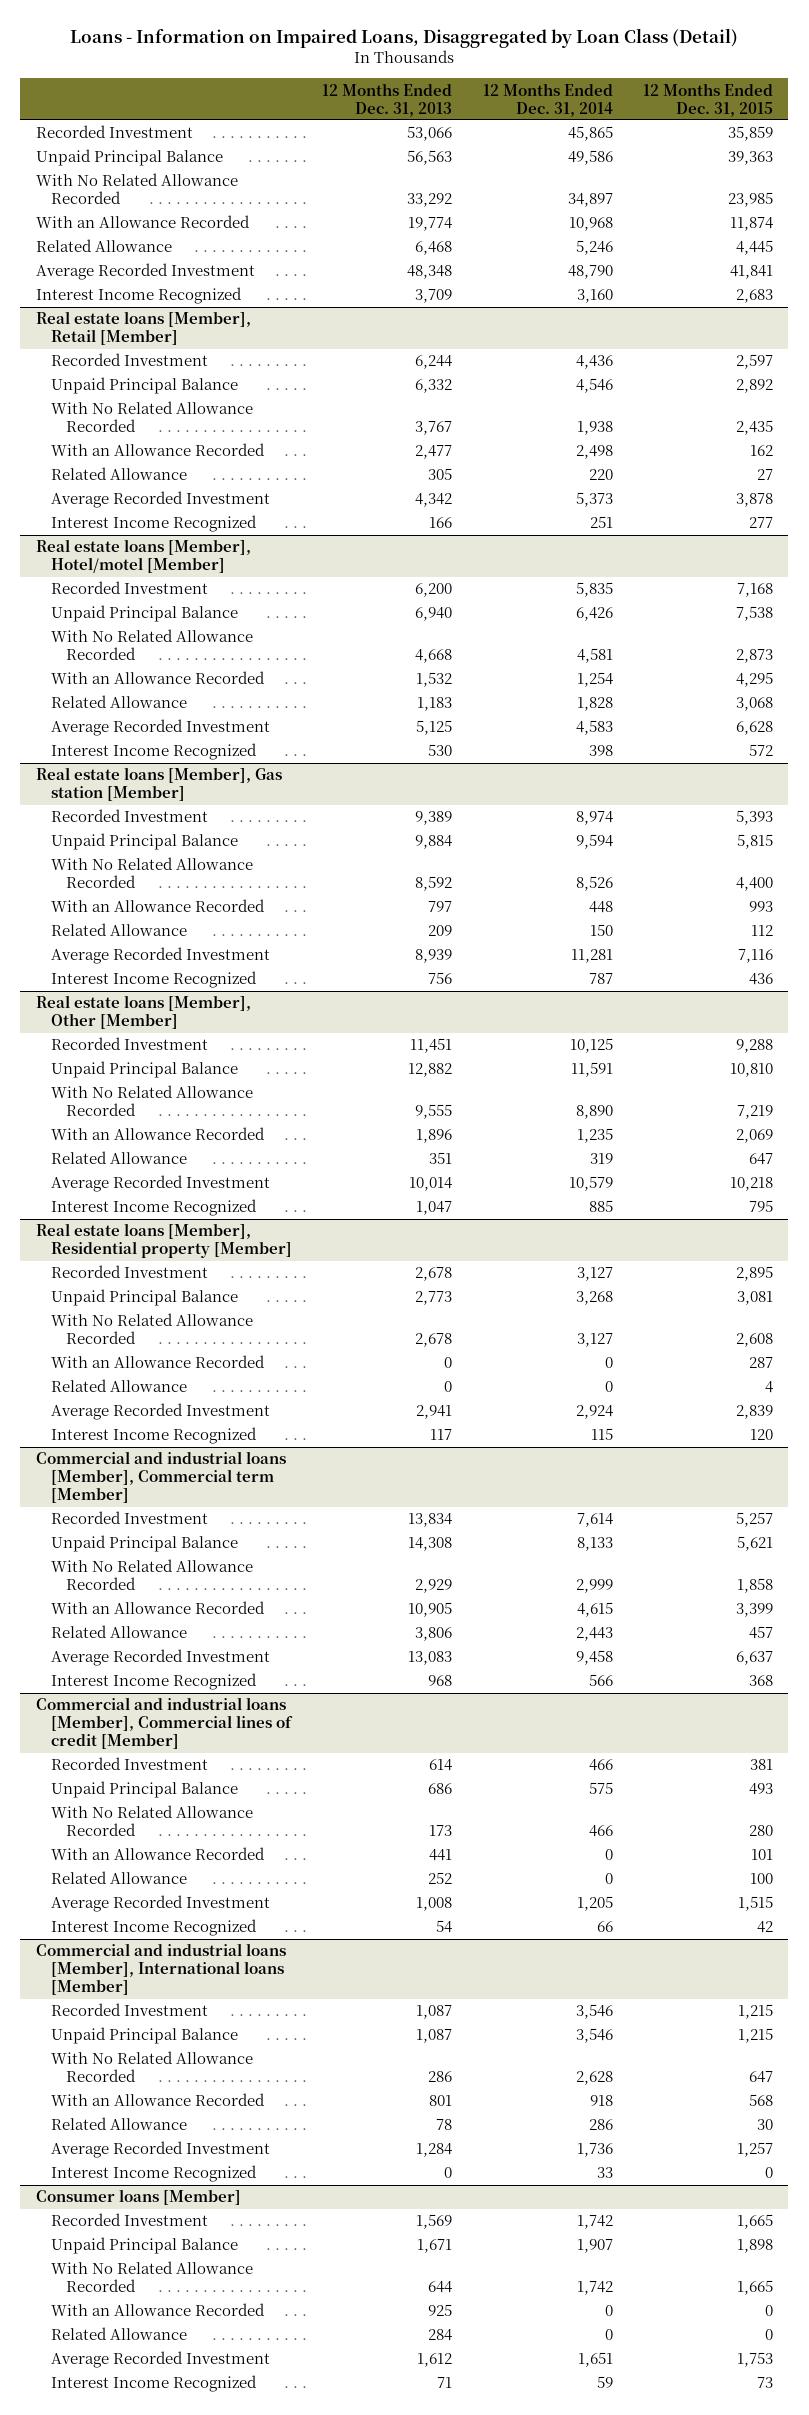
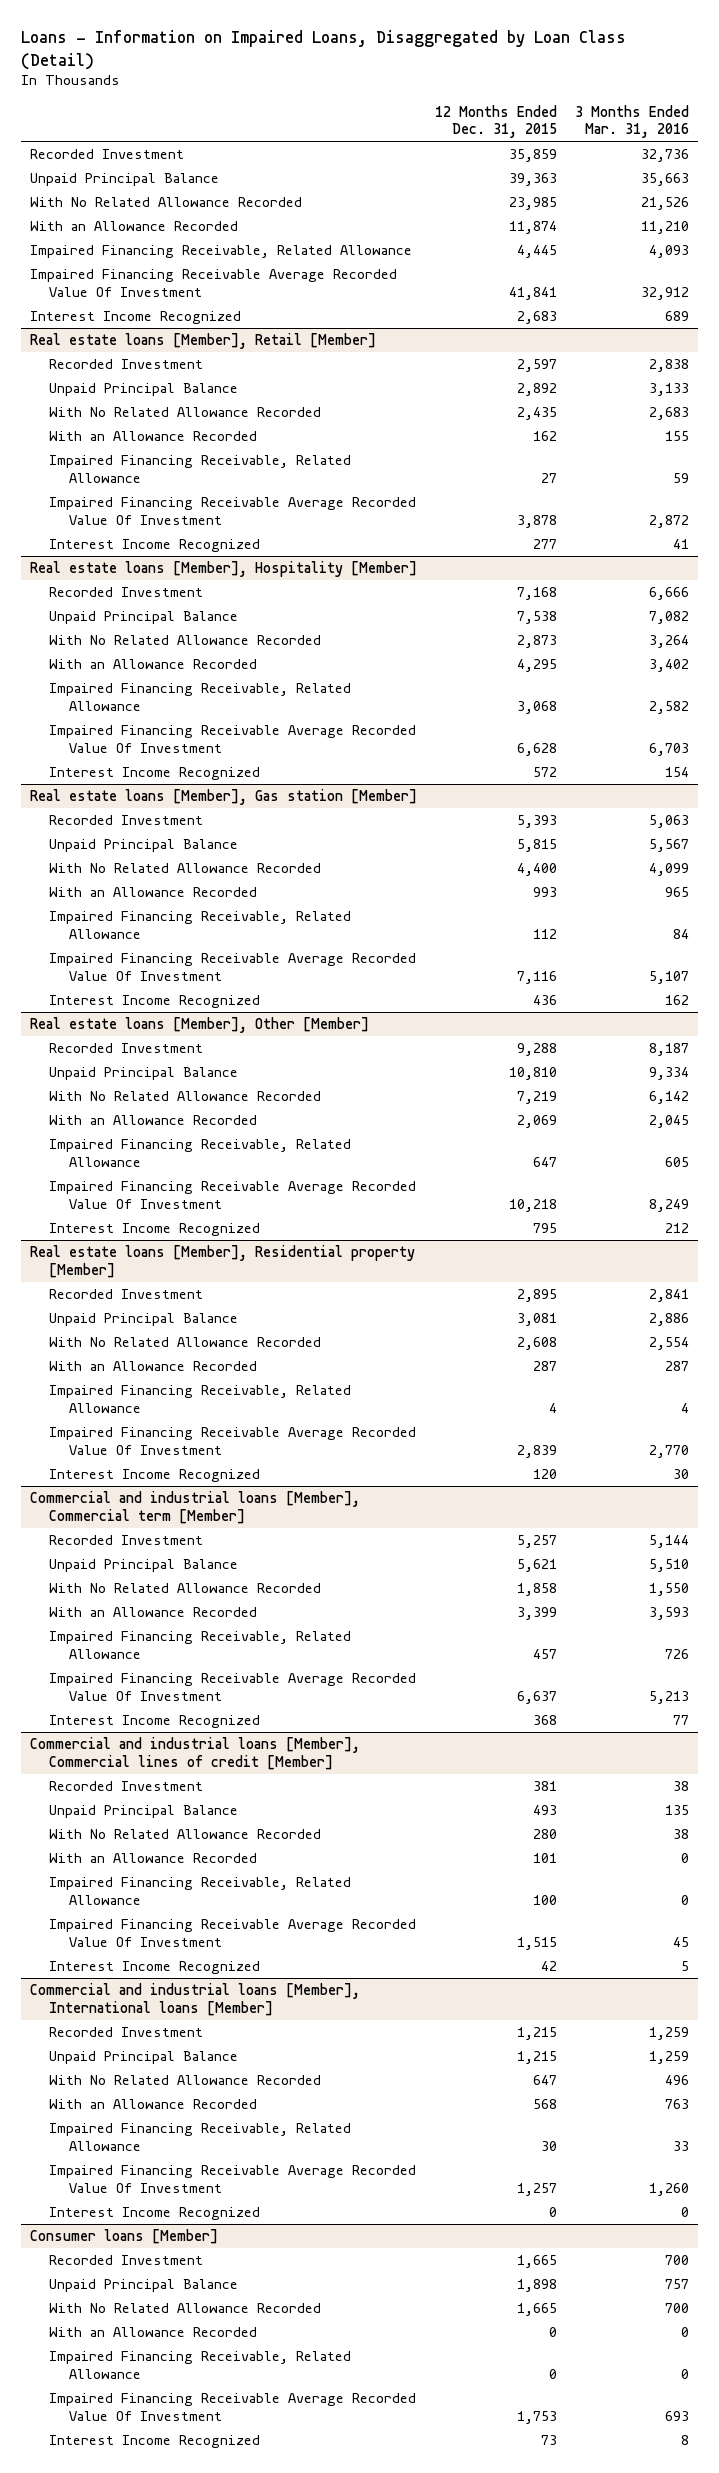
- | 12 Months Ended Dec. 31, 2013 | 12 Months Ended Dec. 31, 2014 | 12 Months Ended Dec. 31, 2015
+ | 12 Months Ended Dec. 31, 2015 | 3 Months Ended Mar. 31, 2016
- Related Allowance | 6,468 | 5,246 | 4,445
- Average Recorded Investment | 48,348 | 48,790 | 41,841
+ Impaired Financing Receivable, Related Allowance | 4,445 | 4,093
+ Impaired Financing Receivable Average Recorded Value Of Investment | 41,841 | 32,912
@ Real estate loans [Member], Retail [Member]
- Related Allowance | 305 | 220 | 27
- Average Recorded Investment | 4,342 | 5,373 | 3,878
+ Impaired Financing Receivable, Related Allowance | 27 | 59
+ Impaired Financing Receivable Average Recorded Value Of Investment | 3,878 | 2,872
- Real estate loans [Member], Hotel/motel [Member]
+ Real estate loans [Member], Hospitality [Member]
- Related Allowance | 1,183 | 1,828 | 3,068
- Average Recorded Investment | 5,125 | 4,583 | 6,628
+ Impaired Financing Receivable, Related Allowance | 3,068 | 2,582
+ Impaired Financing Receivable Average Recorded Value Of Investment | 6,628 | 6,703
@ Real estate loans [Member], Gas station [Member]
- Related Allowance | 209 | 150 | 112
- Average Recorded Investment | 8,939 | 11,281 | 7,116
+ Impaired Financing Receivable, Related Allowance | 112 | 84
+ Impaired Financing Receivable Average Recorded Value Of Investment | 7,116 | 5,107
@ Real estate loans [Member], Other [Member]
- Related Allowance | 351 | 319 | 647
- Average Recorded Investment | 10,014 | 10,579 | 10,218
+ Impaired Financing Receivable, Related Allowance | 647 | 605
+ Impaired Financing Receivable Average Recorded Value Of Investment | 10,218 | 8,249
@ Real estate loans [Member], Residential property [Member]
- Related Allowance | 0 | 0 | 4
- Average Recorded Investment | 2,941 | 2,924 | 2,839
+ Impaired Financing Receivable, Related Allowance | 4 | 4
+ Impaired Financing Receivable Average Recorded Value Of Investment | 2,839 | 2,770
@ Commercial and industrial loans [Member], Commercial term [Member]
- Related Allowance | 3,806 | 2,443 | 457
- Average Recorded Investment | 13,083 | 9,458 | 6,637
+ Impaired Financing Receivable, Related Allowance | 457 | 726
+ Impaired Financing Receivable Average Recorded Value Of Investment | 6,637 | 5,213
@ Commercial and industrial loans [Member], Commercial lines of credit [Member]
- Related Allowance | 252 | 0 | 100
- Average Recorded Investment | 1,008 | 1,205 | 1,515
+ Impaired Financing Receivable, Related Allowance | 100 | 0
+ Impaired Financing Receivable Average Recorded Value Of Investment | 1,515 | 45
@ Commercial and industrial loans [Member], International loans [Member]
- Related Allowance | 78 | 286 | 30
- Average Recorded Investment | 1,284 | 1,736 | 1,257
+ Impaired Financing Receivable, Related Allowance | 30 | 33
+ Impaired Financing Receivable Average Recorded Value Of Investment | 1,257 | 1,260
@ Consumer loans [Member]
- Related Allowance | 284 | 0 | 0
- Average Recorded Investment | 1,612 | 1,651 | 1,753
+ Impaired Financing Receivable, Related Allowance | 0 | 0
+ Impaired Financing Receivable Average Recorded Value Of Investment | 1,753 | 693

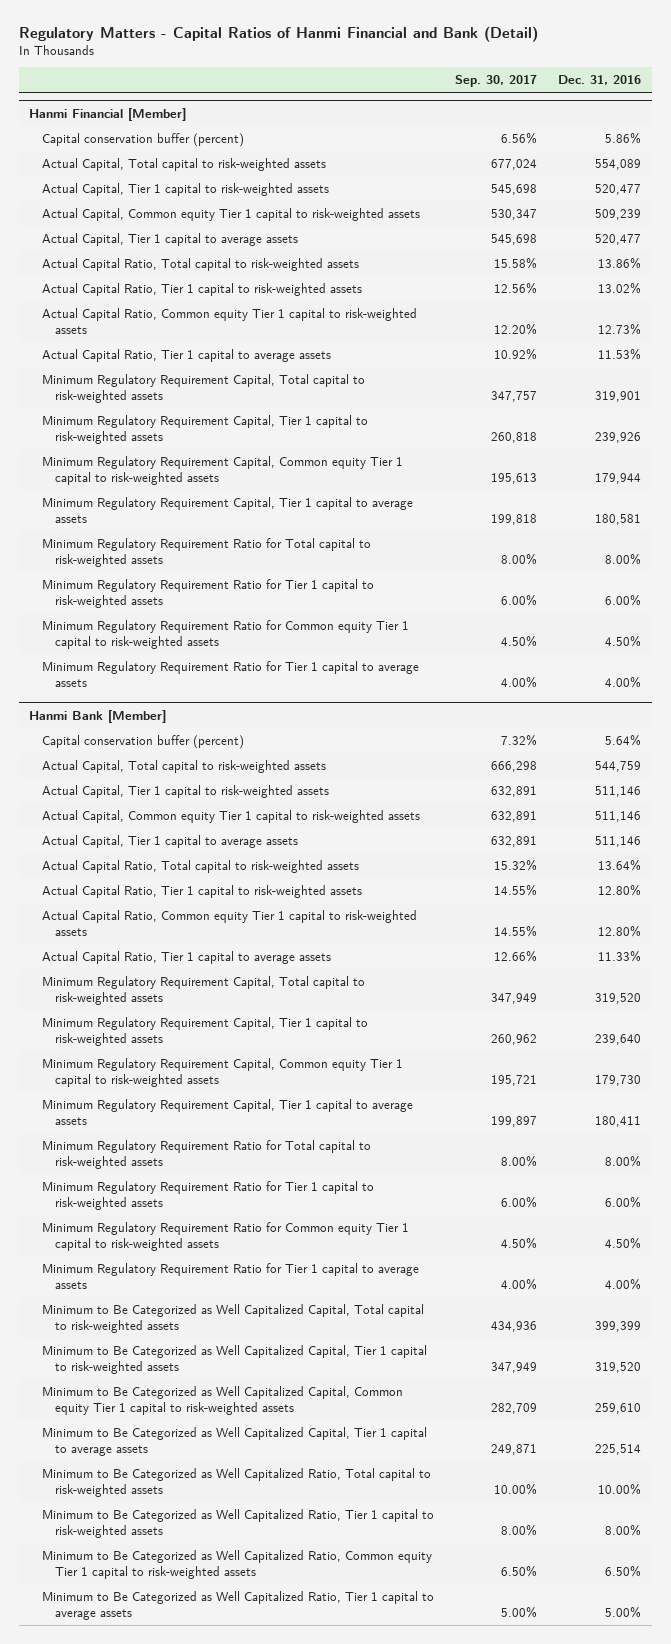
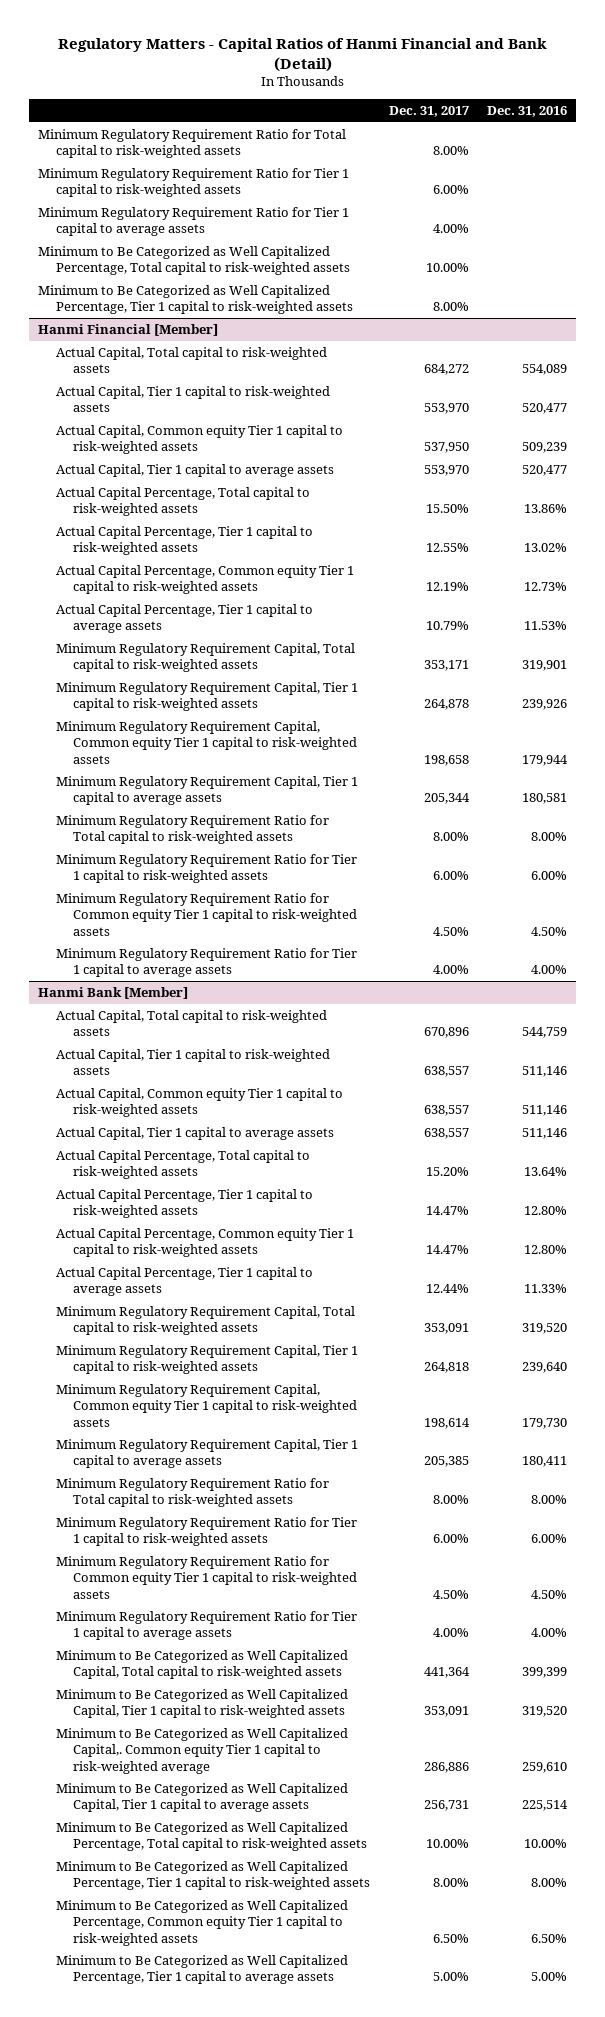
- | Sep. 30, 2017 | Dec. 31, 2016
+ | Dec. 31, 2017 | Dec. 31, 2016
+ Minimum Regulatory Requirement Ratio for Total capital to risk-weighted assets | 8.00% |
+ Minimum Regulatory Requirement Ratio for Tier 1 capital to risk-weighted assets | 6.00% |
+ Minimum Regulatory Requirement Ratio for Tier 1 capital to average assets | 4.00% |
+ Minimum to Be Categorized as Well Capitalized Percentage, Total capital to risk-weighted assets | 10.00% |
+ Minimum to Be Categorized as Well Capitalized Percentage, Tier 1 capital to risk-weighted assets | 8.00% |
@ Hanmi Financial [Member]
- Capital conservation buffer (percent) | 6.56% | 5.86%
- Actual Capital Ratio, Total capital to risk-weighted assets | 15.58% | 13.86%
- Actual Capital Ratio, Tier 1 capital to risk-weighted assets | 12.56% | 13.02%
- Actual Capital Ratio, Common equity Tier 1 capital to risk-weighted assets | 12.20% | 12.73%
- Actual Capital Ratio, Tier 1 capital to average assets | 10.92% | 11.53%
+ Actual Capital Percentage, Total capital to risk-weighted assets | 15.50% | 13.86%
+ Actual Capital Percentage, Tier 1 capital to risk-weighted assets | 12.55% | 13.02%
+ Actual Capital Percentage, Common equity Tier 1 capital to risk-weighted assets | 12.19% | 12.73%
+ Actual Capital Percentage, Tier 1 capital to average assets | 10.79% | 11.53%
@ Hanmi Bank [Member]
- Capital conservation buffer (percent) | 7.32% | 5.64%
- Actual Capital Ratio, Total capital to risk-weighted assets | 15.32% | 13.64%
- Actual Capital Ratio, Tier 1 capital to risk-weighted assets | 14.55% | 12.80%
- Actual Capital Ratio, Common equity Tier 1 capital to risk-weighted assets | 14.55% | 12.80%
- Actual Capital Ratio, Tier 1 capital to average assets | 12.66% | 11.33%
+ Actual Capital Percentage, Total capital to risk-weighted assets | 15.20% | 13.64%
+ Actual Capital Percentage, Tier 1 capital to risk-weighted assets | 14.47% | 12.80%
+ Actual Capital Percentage, Common equity Tier 1 capital to risk-weighted assets | 14.47% | 12.80%
+ Actual Capital Percentage, Tier 1 capital to average assets | 12.44% | 11.33%
- Minimum to Be Categorized as Well Capitalized Capital, Common equity Tier 1 capital to risk-weighted assets | 282,709 | 259,610
+ Minimum to Be Categorized as Well Capitalized Capital,. Common equity Tier 1 capital to risk-weighted average | 286,886 | 259,610
- Minimum to Be Categorized as Well Capitalized Ratio, Total capital to risk-weighted assets | 10.00% | 10.00%
- Minimum to Be Categorized as Well Capitalized Ratio, Tier 1 capital to risk-weighted assets | 8.00% | 8.00%
- Minimum to Be Categorized as Well Capitalized Ratio, Common equity Tier 1 capital to risk-weighted assets | 6.50% | 6.50%
- Minimum to Be Categorized as Well Capitalized Ratio, Tier 1 capital to average assets | 5.00% | 5.00%
+ Minimum to Be Categorized as Well Capitalized Percentage, Total capital to risk-weighted assets | 10.00% | 10.00%
+ Minimum to Be Categorized as Well Capitalized Percentage, Tier 1 capital to risk-weighted assets | 8.00% | 8.00%
+ Minimum to Be Categorized as Well Capitalized Percentage, Common equity Tier 1 capital to risk-weighted assets | 6.50% | 6.50%
+ Minimum to Be Categorized as Well Capitalized Percentage, Tier 1 capital to average assets | 5.00% | 5.00%

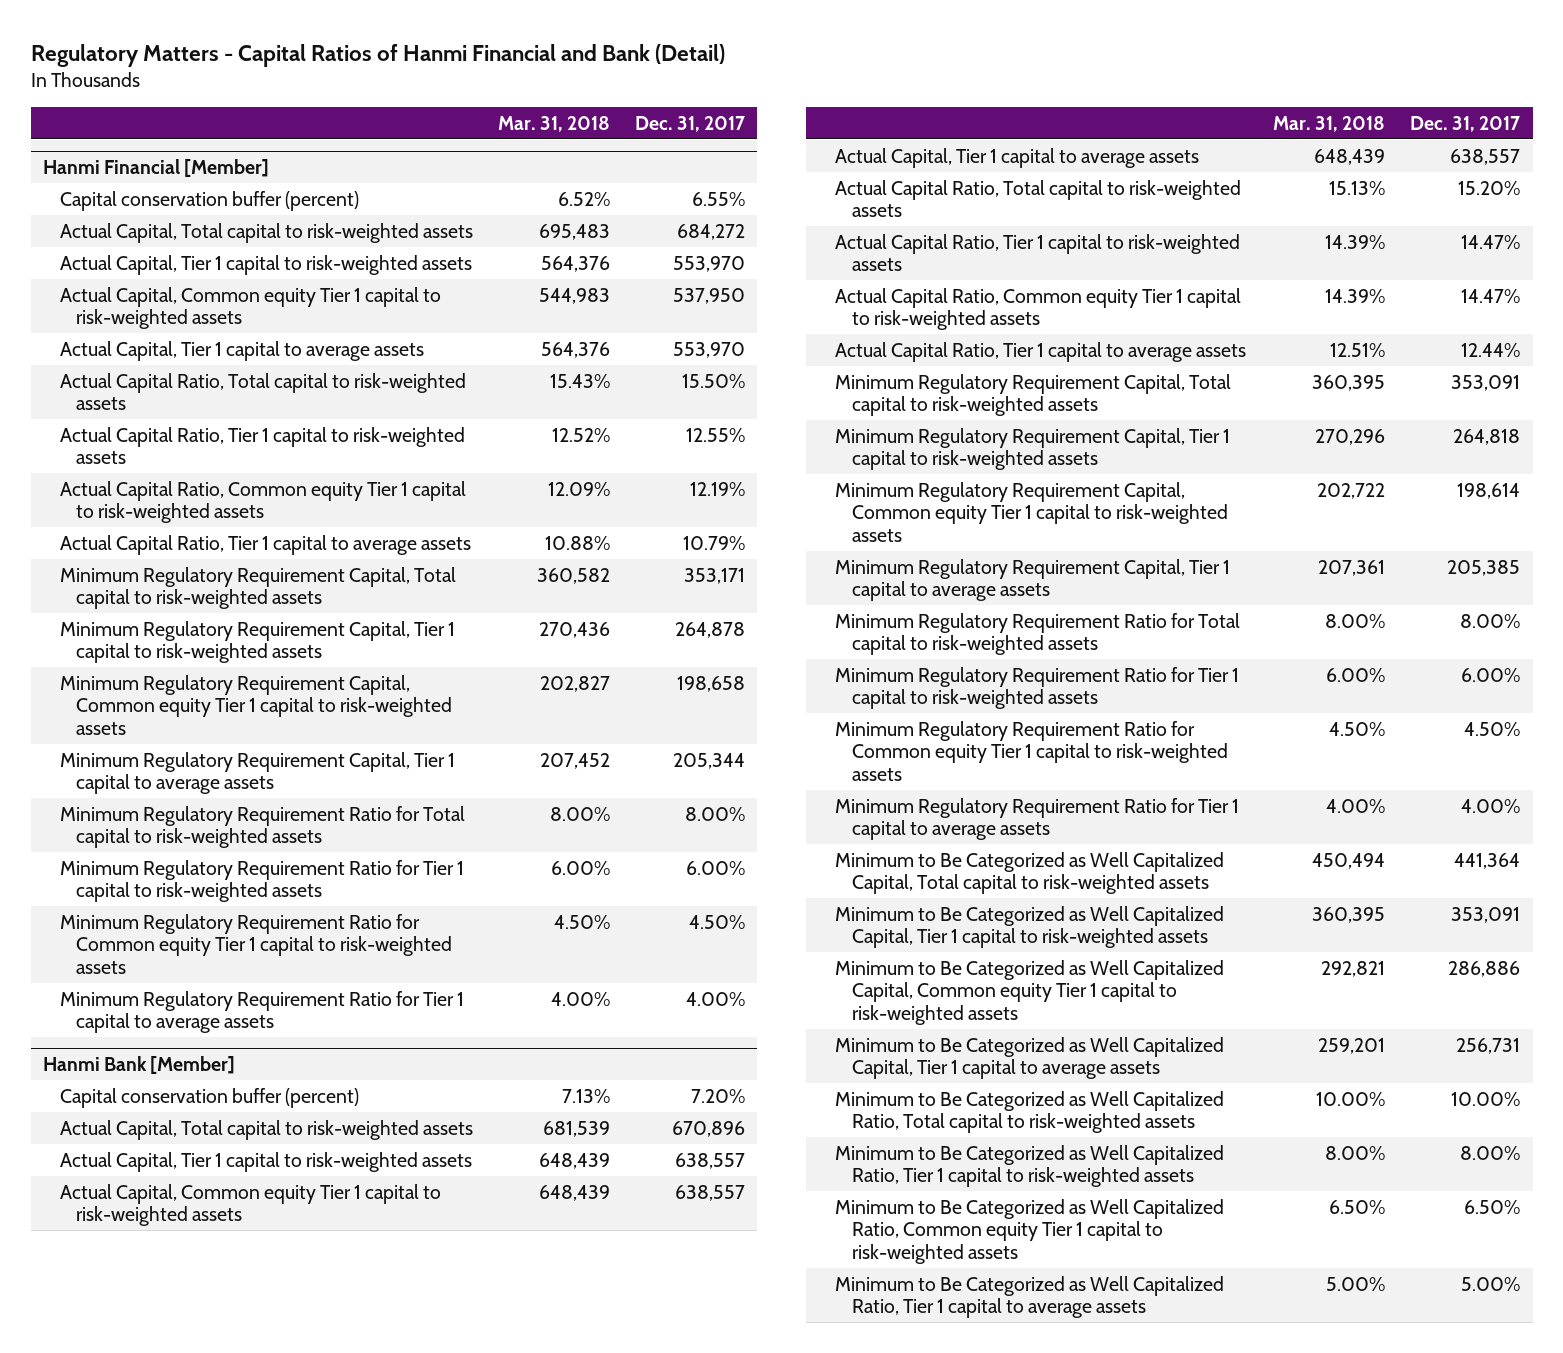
- | Dec. 31, 2017 | Dec. 31, 2016
+ | Mar. 31, 2018 | Dec. 31, 2017
- Minimum Regulatory Requirement Ratio for Total capital to risk-weighted assets | 8.00% |
- Minimum Regulatory Requirement Ratio for Tier 1 capital to risk-weighted assets | 6.00% |
- Minimum Regulatory Requirement Ratio for Tier 1 capital to average assets | 4.00% |
- Minimum to Be Categorized as Well Capitalized Percentage, Total capital to risk-weighted assets | 10.00% |
- Minimum to Be Categorized as Well Capitalized Percentage, Tier 1 capital to risk-weighted assets | 8.00% |
@ Hanmi Financial [Member]
+ Capital conservation buffer (percent) | 6.52% | 6.55%
- Actual Capital Percentage, Total capital to risk-weighted assets | 15.50% | 13.86%
- Actual Capital Percentage, Tier 1 capital to risk-weighted assets | 12.55% | 13.02%
- Actual Capital Percentage, Common equity Tier 1 capital to risk-weighted assets | 12.19% | 12.73%
- Actual Capital Percentage, Tier 1 capital to average assets | 10.79% | 11.53%
+ Actual Capital Ratio, Total capital to risk-weighted assets | 15.43% | 15.50%
+ Actual Capital Ratio, Tier 1 capital to risk-weighted assets | 12.52% | 12.55%
+ Actual Capital Ratio, Common equity Tier 1 capital to risk-weighted assets | 12.09% | 12.19%
+ Actual Capital Ratio, Tier 1 capital to average assets | 10.88% | 10.79%
@ Hanmi Bank [Member]
+ Capital conservation buffer (percent) | 7.13% | 7.20%
- Actual Capital Percentage, Total capital to risk-weighted assets | 15.20% | 13.64%
- Actual Capital Percentage, Tier 1 capital to risk-weighted assets | 14.47% | 12.80%
- Actual Capital Percentage, Common equity Tier 1 capital to risk-weighted assets | 14.47% | 12.80%
- Actual Capital Percentage, Tier 1 capital to average assets | 12.44% | 11.33%
+ Actual Capital Ratio, Total capital to risk-weighted assets | 15.13% | 15.20%
+ Actual Capital Ratio, Tier 1 capital to risk-weighted assets | 14.39% | 14.47%
+ Actual Capital Ratio, Common equity Tier 1 capital to risk-weighted assets | 14.39% | 14.47%
+ Actual Capital Ratio, Tier 1 capital to average assets | 12.51% | 12.44%
- Minimum to Be Categorized as Well Capitalized Capital,. Common equity Tier 1 capital to risk-weighted average | 286,886 | 259,610
+ Minimum to Be Categorized as Well Capitalized Capital, Common equity Tier 1 capital to risk-weighted assets | 292,821 | 286,886
- Minimum to Be Categorized as Well Capitalized Percentage, Total capital to risk-weighted assets | 10.00% | 10.00%
- Minimum to Be Categorized as Well Capitalized Percentage, Tier 1 capital to risk-weighted assets | 8.00% | 8.00%
- Minimum to Be Categorized as Well Capitalized Percentage, Common equity Tier 1 capital to risk-weighted assets | 6.50% | 6.50%
- Minimum to Be Categorized as Well Capitalized Percentage, Tier 1 capital to average assets | 5.00% | 5.00%
+ Minimum to Be Categorized as Well Capitalized Ratio, Total capital to risk-weighted assets | 10.00% | 10.00%
+ Minimum to Be Categorized as Well Capitalized Ratio, Tier 1 capital to risk-weighted assets | 8.00% | 8.00%
+ Minimum to Be Categorized as Well Capitalized Ratio, Common equity Tier 1 capital to risk-weighted assets | 6.50% | 6.50%
+ Minimum to Be Categorized as Well Capitalized Ratio, Tier 1 capital to average assets | 5.00% | 5.00%

